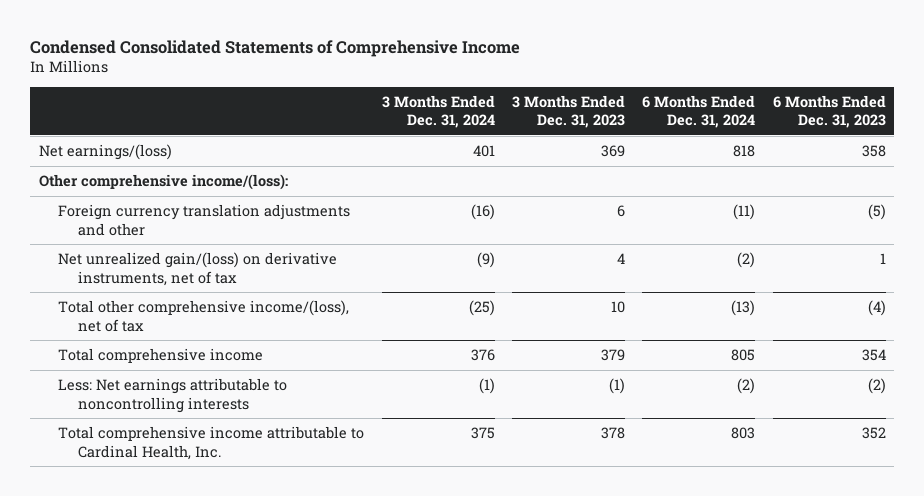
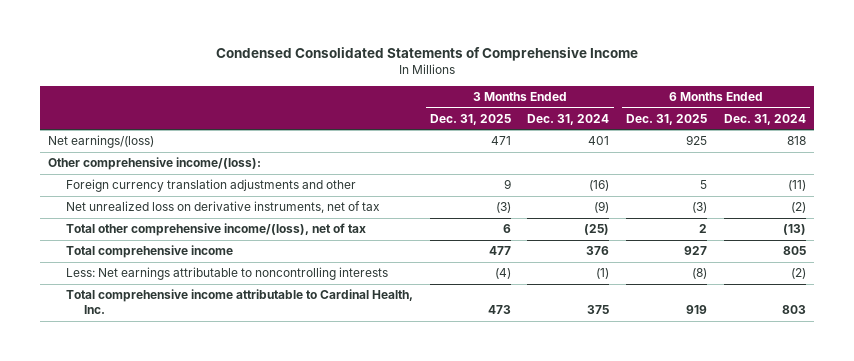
- | 3 Months Ended Dec. 31, 2024 | 3 Months Ended Dec. 31, 2023 | 6 Months Ended Dec. 31, 2024 | 6 Months Ended Dec. 31, 2023
+ | 3 Months Ended Dec. 31, 2025 | 3 Months Ended Dec. 31, 2024 | 6 Months Ended Dec. 31, 2025 | 6 Months Ended Dec. 31, 2024
- Net unrealized gain/(loss) on derivative instruments, net of tax | (9) | 4 | (2) | 1
+ Net unrealized loss on derivative instruments, net of tax | (3) | (9) | (3) | (2)

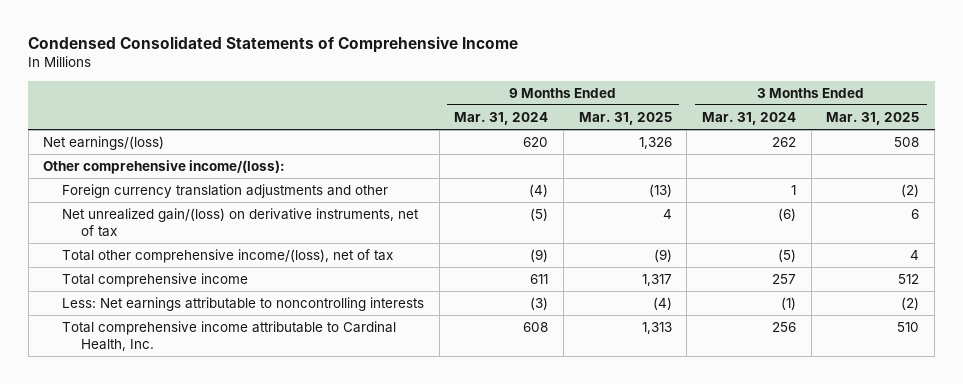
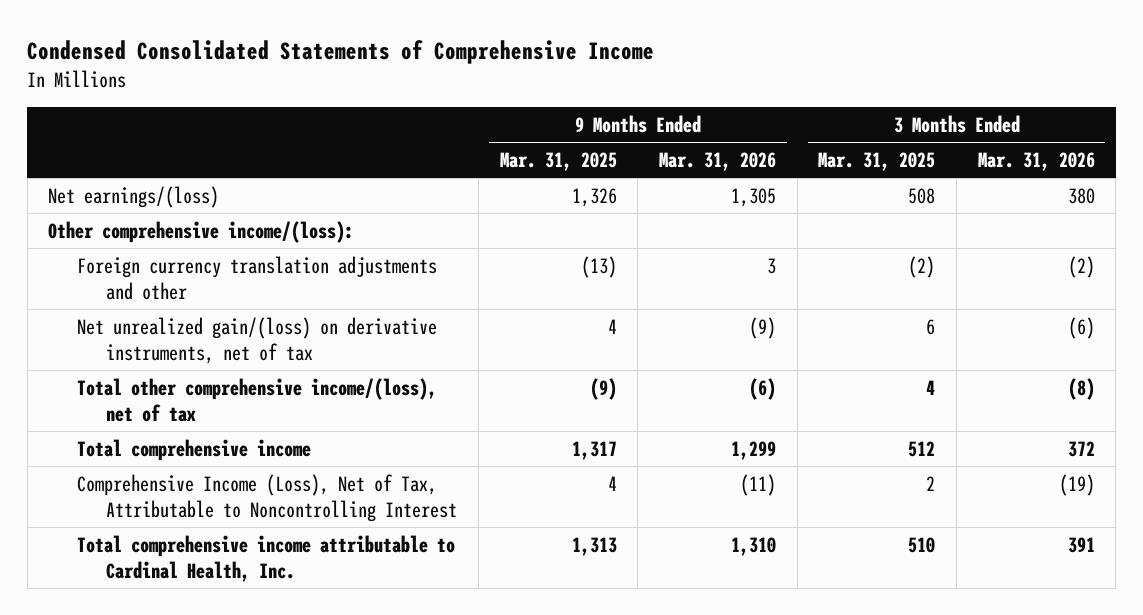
- | 9 Months Ended Mar. 31, 2024 | 9 Months Ended Mar. 31, 2025 | 3 Months Ended Mar. 31, 2024 | 3 Months Ended Mar. 31, 2025
+ | 9 Months Ended Mar. 31, 2025 | 9 Months Ended Mar. 31, 2026 | 3 Months Ended Mar. 31, 2025 | 3 Months Ended Mar. 31, 2026
- Less: Net earnings attributable to noncontrolling interests | (3) | (4) | (1) | (2)
+ Comprehensive Income (Loss), Net of Tax, Attributable to Noncontrolling Interest | 4 | (11) | 2 | (19)

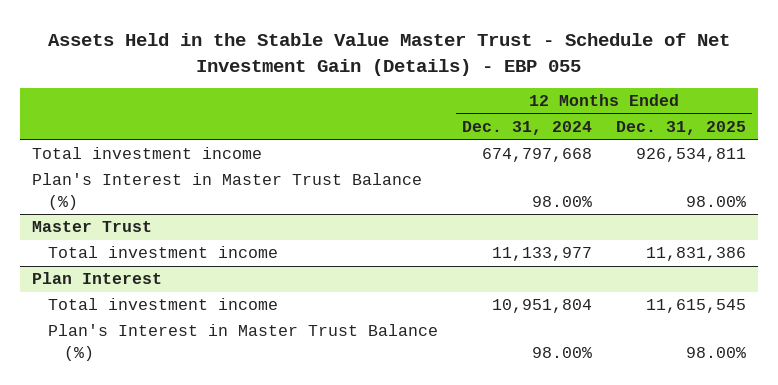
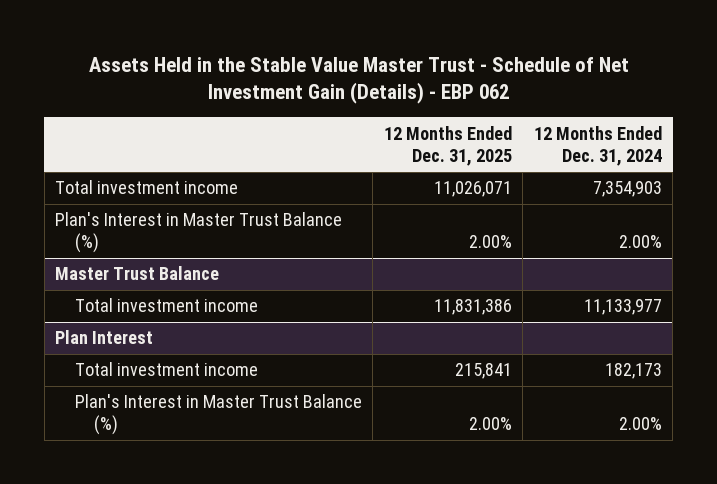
- Assets Held in the Stable Value Master Trust - Schedule of Net Investment Gain (Details) - EBP 055
+ Assets Held in the Stable Value Master Trust - Schedule of Net Investment Gain (Details) - EBP 062
- | 12 Months Ended Dec. 31, 2024 | 12 Months Ended Dec. 31, 2025
+ | 12 Months Ended Dec. 31, 2025 | 12 Months Ended Dec. 31, 2024
- Total investment income | 674,797,668 | 926,534,811
- Plan's Interest in Master Trust Balance (%) | 98.00% | 98.00%
- Master Trust
+ Total investment income | 11,026,071 | 7,354,903
+ Plan's Interest in Master Trust Balance (%) | 2.00% | 2.00%
+ Master Trust Balance
@ Plan Interest
- Total investment income | 10,951,804 | 11,615,545
- Plan's Interest in Master Trust Balance (%) | 98.00% | 98.00%
+ Total investment income | 215,841 | 182,173
+ Plan's Interest in Master Trust Balance (%) | 2.00% | 2.00%

